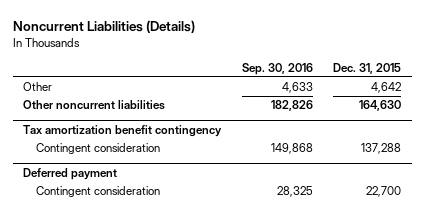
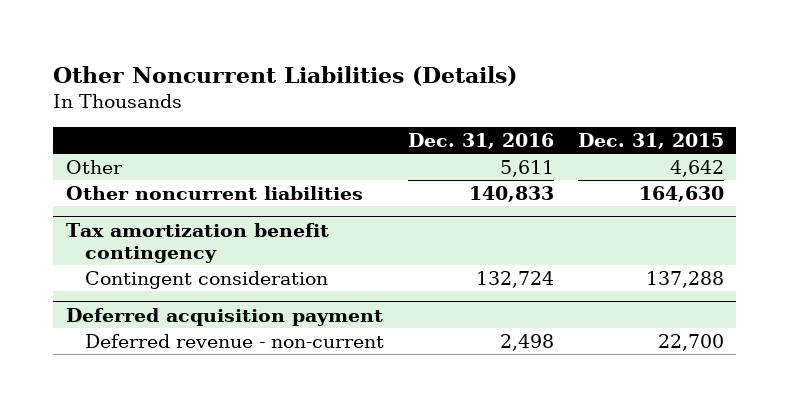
- Noncurrent Liabilities (Details)
+ Other Noncurrent Liabilities (Details)
- | Sep. 30, 2016 | Dec. 31, 2015
+ | Dec. 31, 2016 | Dec. 31, 2015
- Deferred payment
- Contingent consideration | 28,325 | 22,700
+ Deferred acquisition payment
+ Deferred revenue - non-current | 2,498 | 22,700

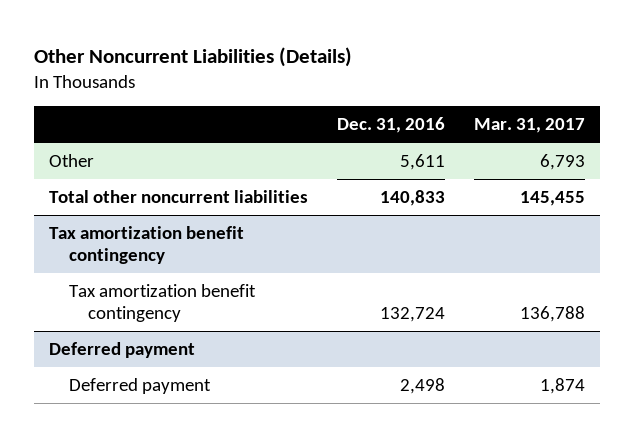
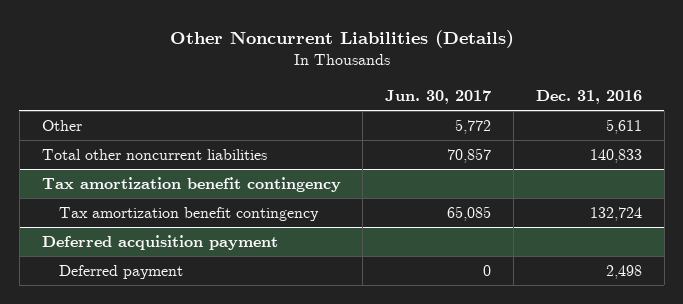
- | Dec. 31, 2016 | Mar. 31, 2017
+ | Jun. 30, 2017 | Dec. 31, 2016
- Deferred payment
+ Deferred acquisition payment

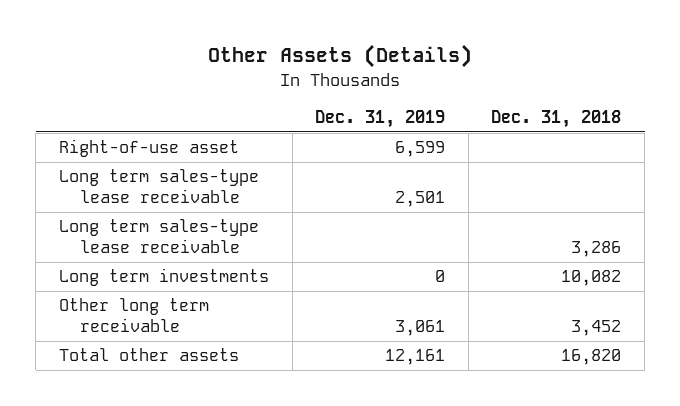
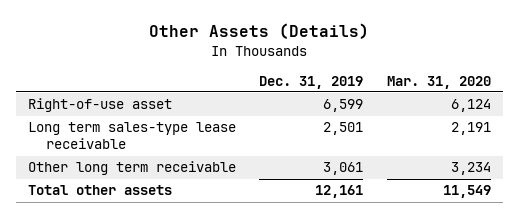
- | Dec. 31, 2019 | Dec. 31, 2018
+ | Dec. 31, 2019 | Mar. 31, 2020
- Long term sales-type lease receivable | | 3,286
- Long term investments | 0 | 10,082

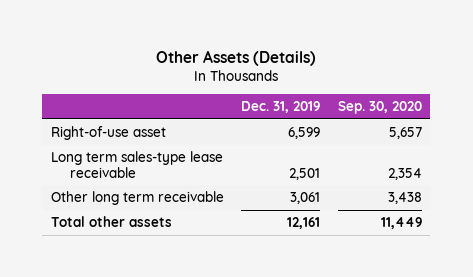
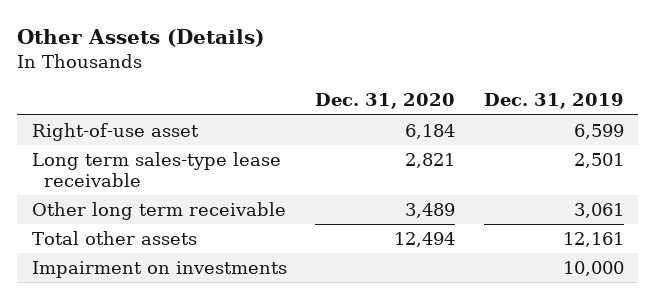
- | Dec. 31, 2019 | Sep. 30, 2020
+ | Dec. 31, 2020 | Dec. 31, 2019
+ Impairment on investments | | 10,000

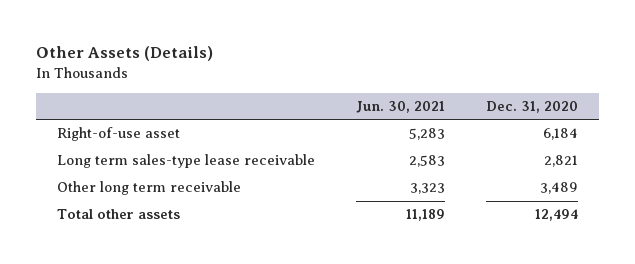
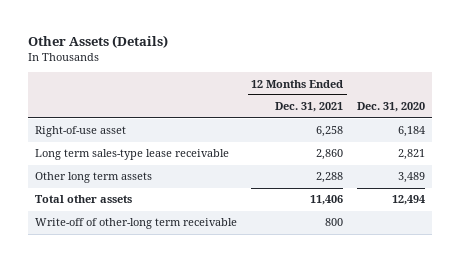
- | Jun. 30, 2021 | Dec. 31, 2020
+ | 12 Months Ended Dec. 31, 2021 | Dec. 31, 2020
- Other long term receivable | 3,323 | 3,489
+ Other long term assets | 2,288 | 3,489
+ Write-off of other-long term receivable | 800 |

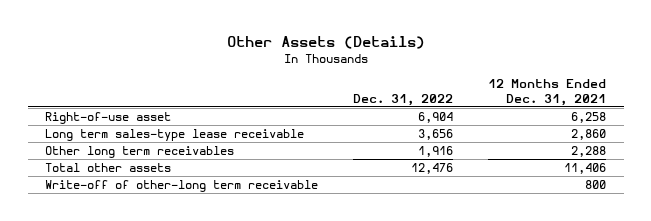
- | 12 Months Ended Dec. 31, 2021 | Dec. 31, 2020
+ | Dec. 31, 2022 | 12 Months Ended Dec. 31, 2021
- Other long term assets | 2,288 | 3,489
+ Other long term receivables | 1,916 | 2,288

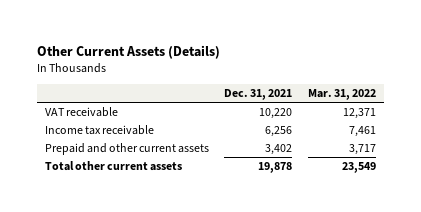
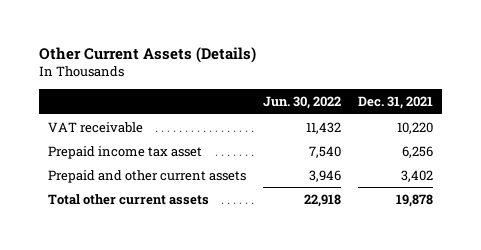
- | Dec. 31, 2021 | Mar. 31, 2022
+ | Jun. 30, 2022 | Dec. 31, 2021
- Income tax receivable | 6,256 | 7,461
+ Prepaid income tax asset | 7,540 | 6,256

